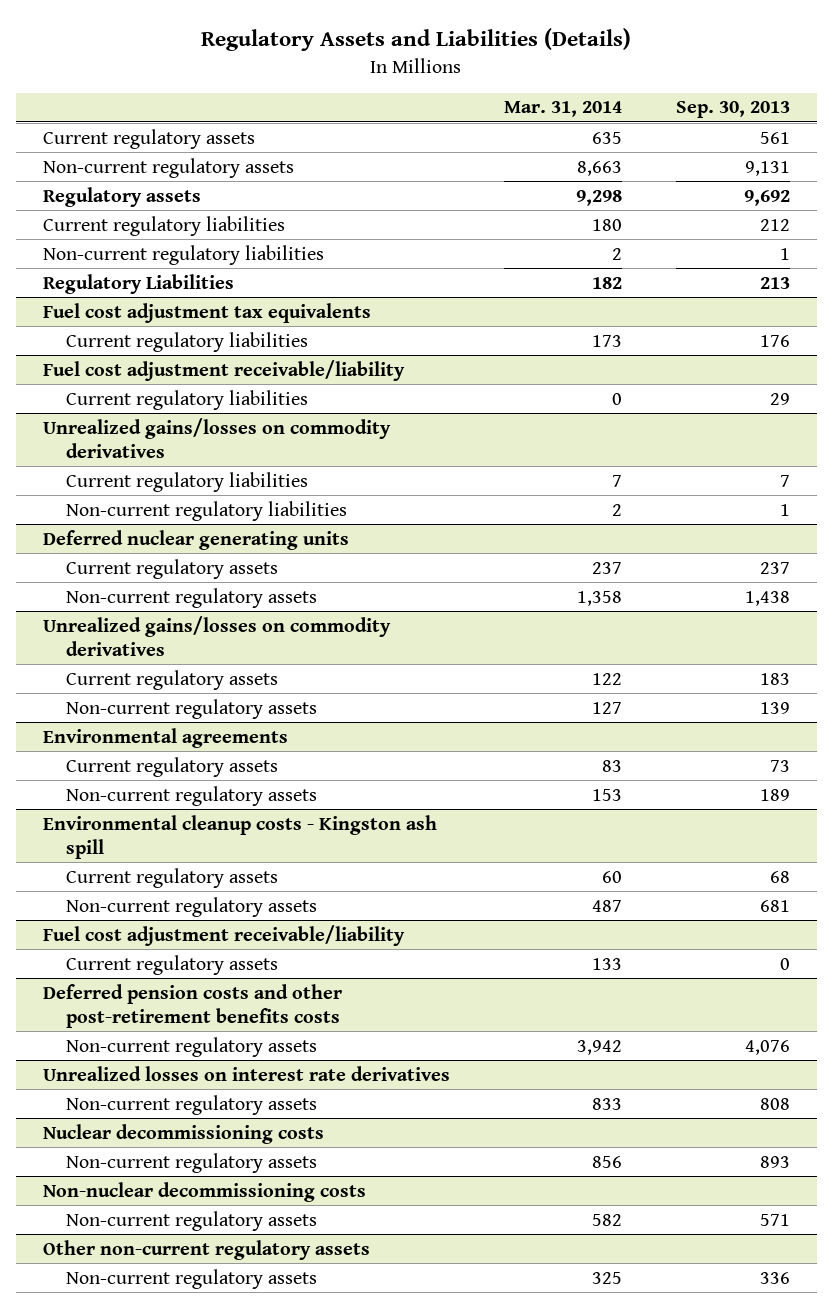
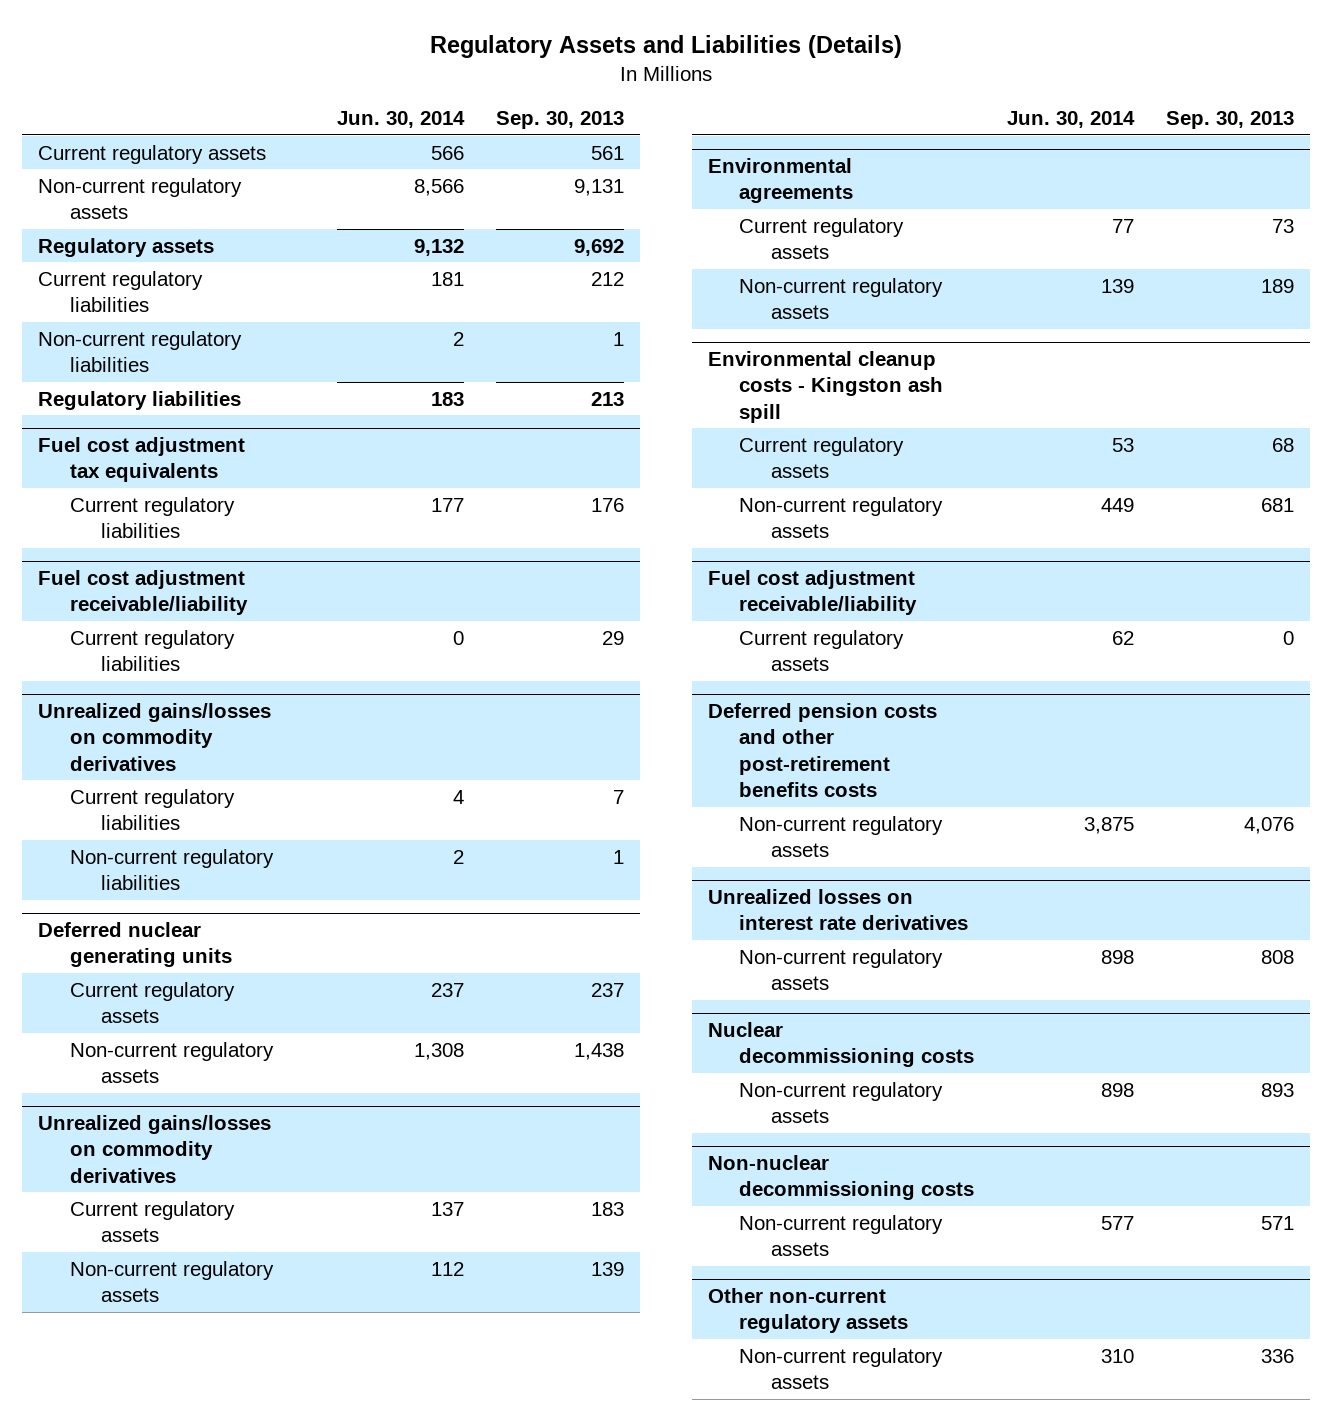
- | Mar. 31, 2014 | Sep. 30, 2013
+ | Jun. 30, 2014 | Sep. 30, 2013
- Regulatory Liabilities | 182 | 213
+ Regulatory liabilities | 183 | 213

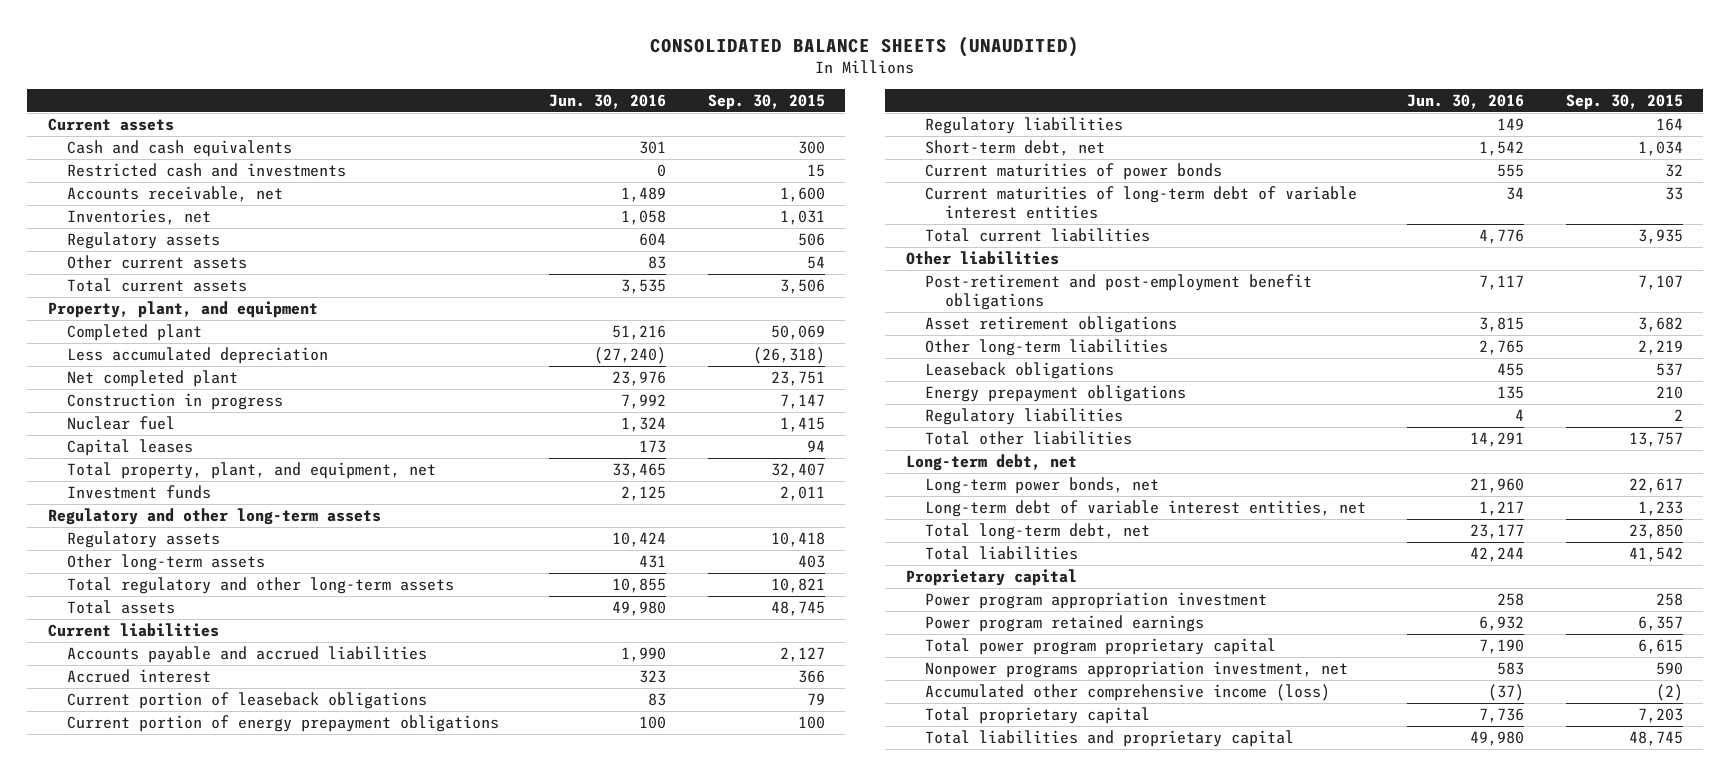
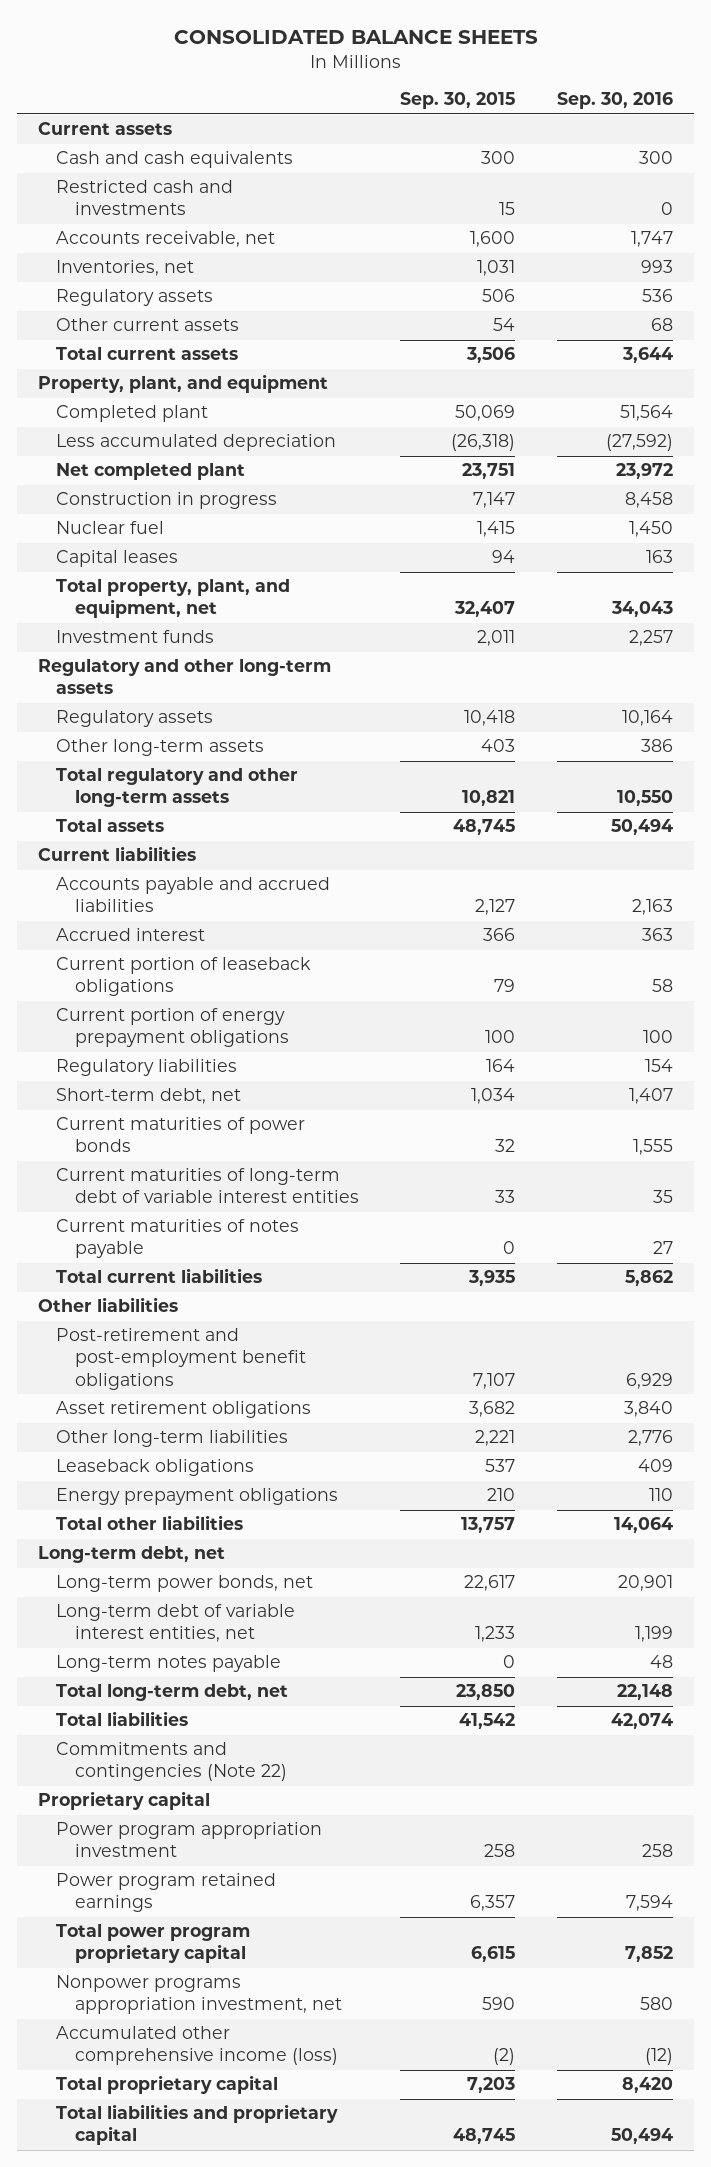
- CONSOLIDATED BALANCE SHEETS (UNAUDITED)
+ CONSOLIDATED BALANCE SHEETS
- | Jun. 30, 2016 | Sep. 30, 2015
+ | Sep. 30, 2015 | Sep. 30, 2016
+ Current maturities of notes payable | 0 | 27
- Other long-term liabilities | 2,765 | 2,219
+ Other long-term liabilities | 2,221 | 2,776
- Regulatory liabilities | 4 | 2
+ Long-term notes payable | 0 | 48
+ Commitments and contingencies (Note 22)

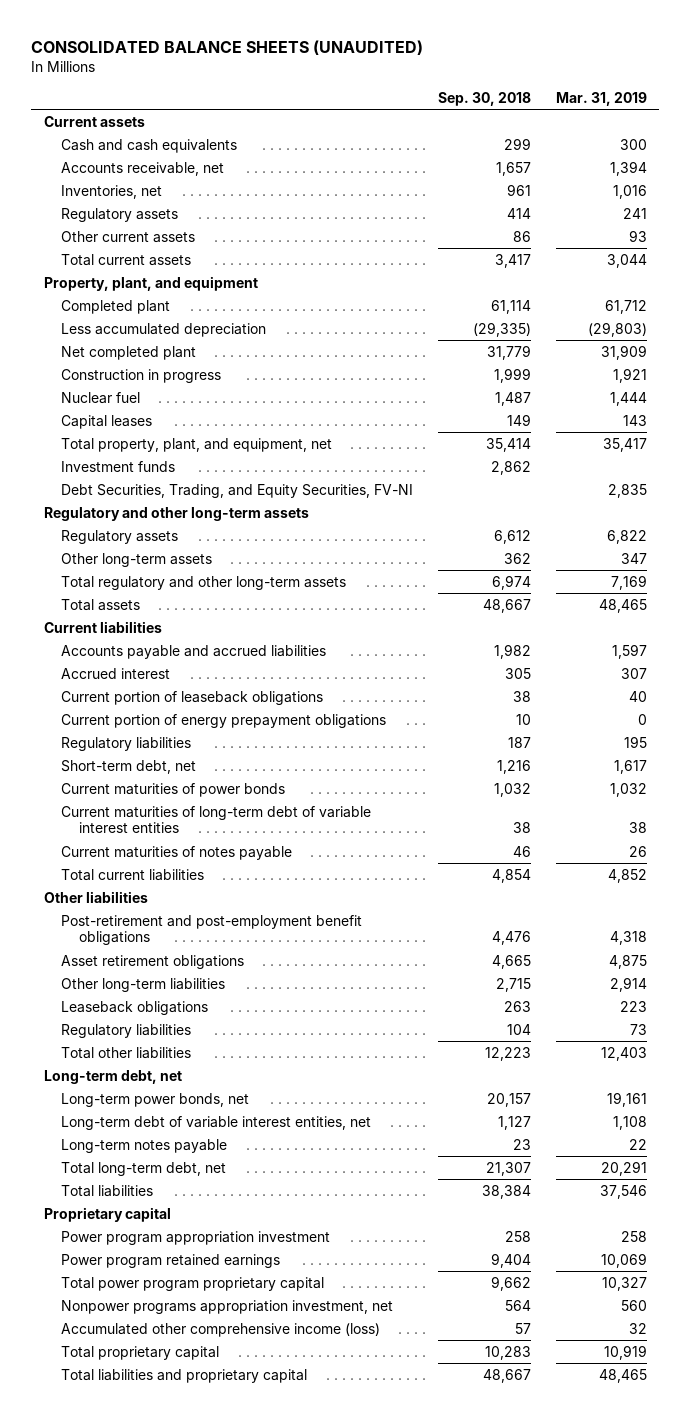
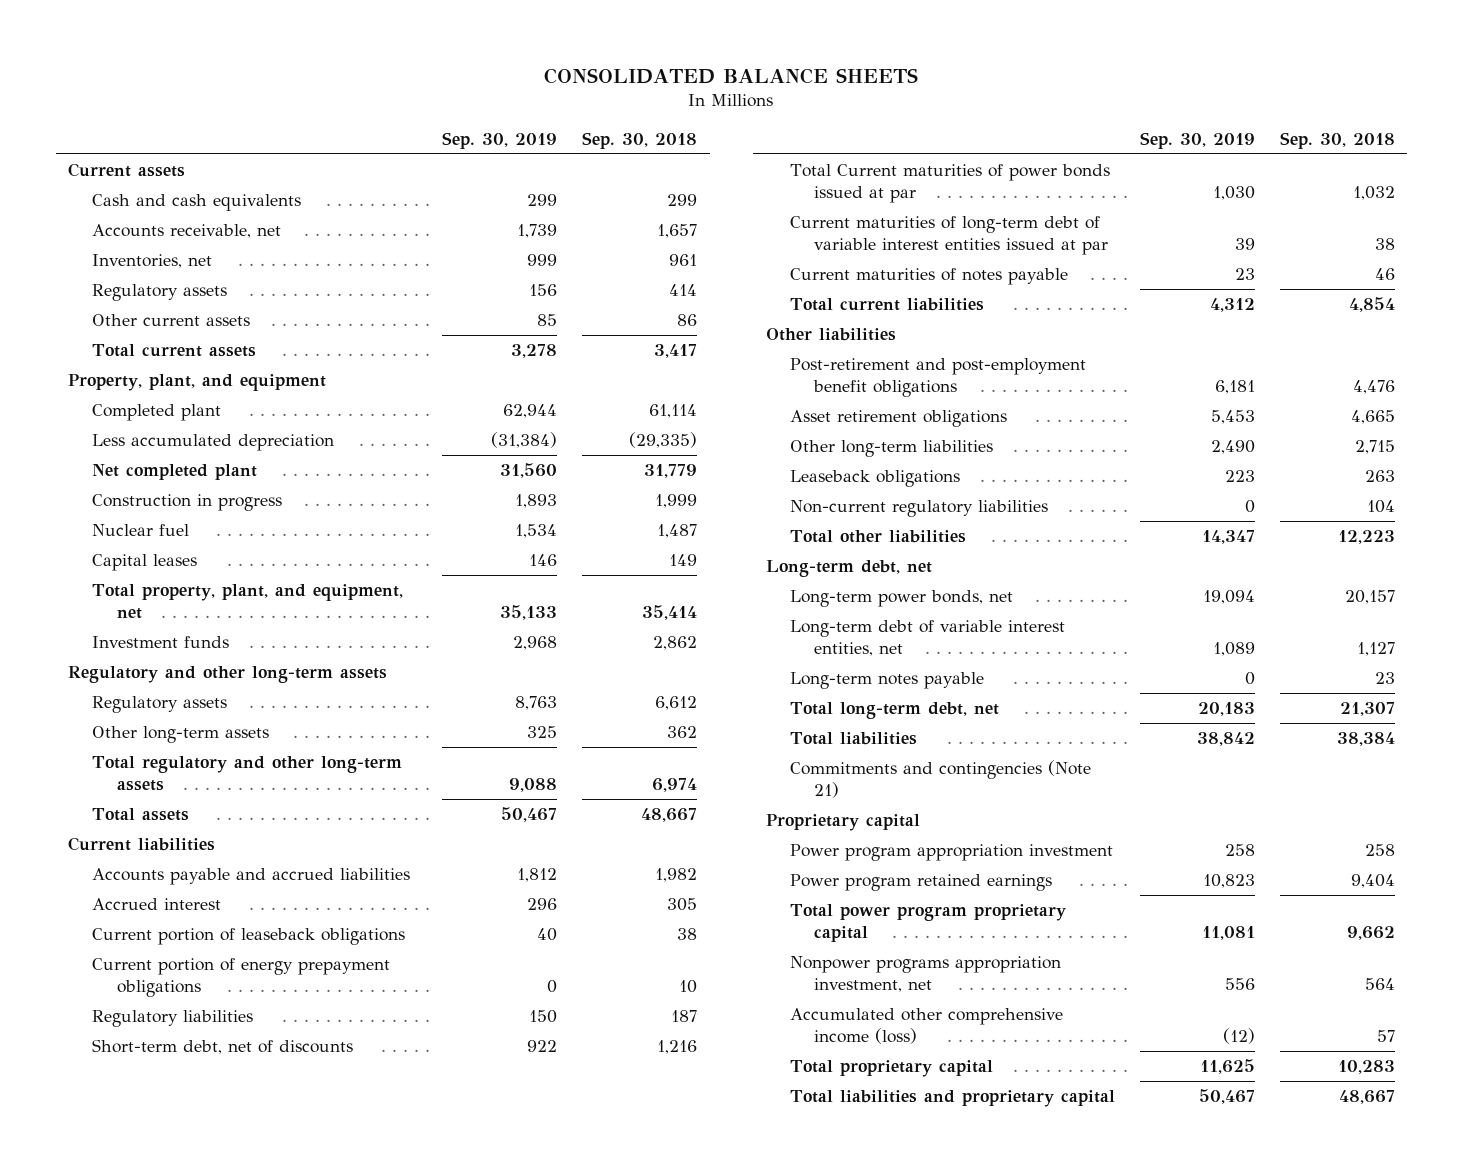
- CONSOLIDATED BALANCE SHEETS (UNAUDITED)
+ CONSOLIDATED BALANCE SHEETS
- | Sep. 30, 2018 | Mar. 31, 2019
+ | Sep. 30, 2019 | Sep. 30, 2018
- Debt Securities, Trading, and Equity Securities, FV-NI | | 2,835
- Short-term debt, net | 1,216 | 1,617
- Current maturities of power bonds | 1,032 | 1,032
- Current maturities of long-term debt of variable interest entities | 38 | 38
+ Short-term debt, net of discounts | 922 | 1,216
+ Total Current maturities of power bonds issued at par | 1,030 | 1,032
+ Current maturities of long-term debt of variable interest entities issued at par | 39 | 38
- Regulatory liabilities | 104 | 73
+ Non-current regulatory liabilities | 0 | 104
+ Commitments and contingencies (Note 21)

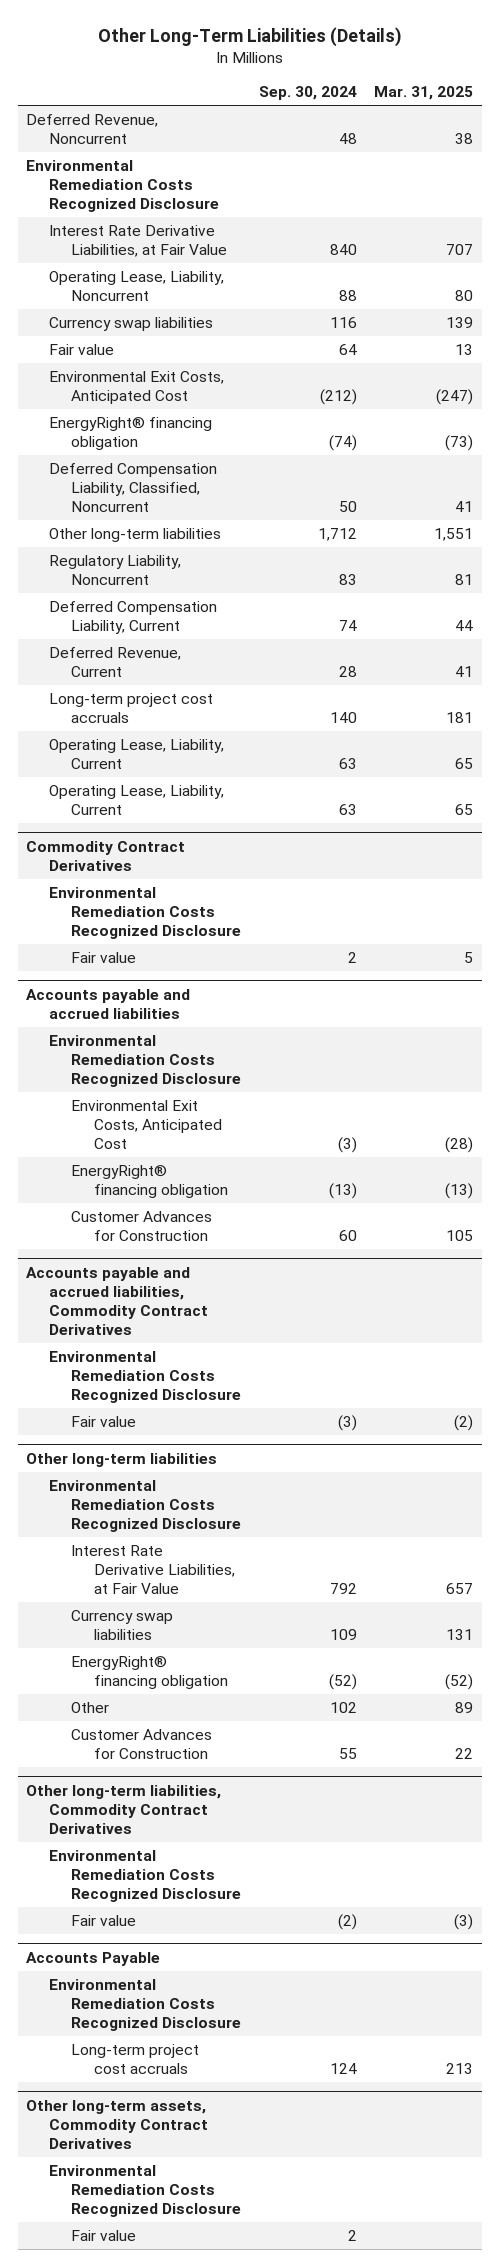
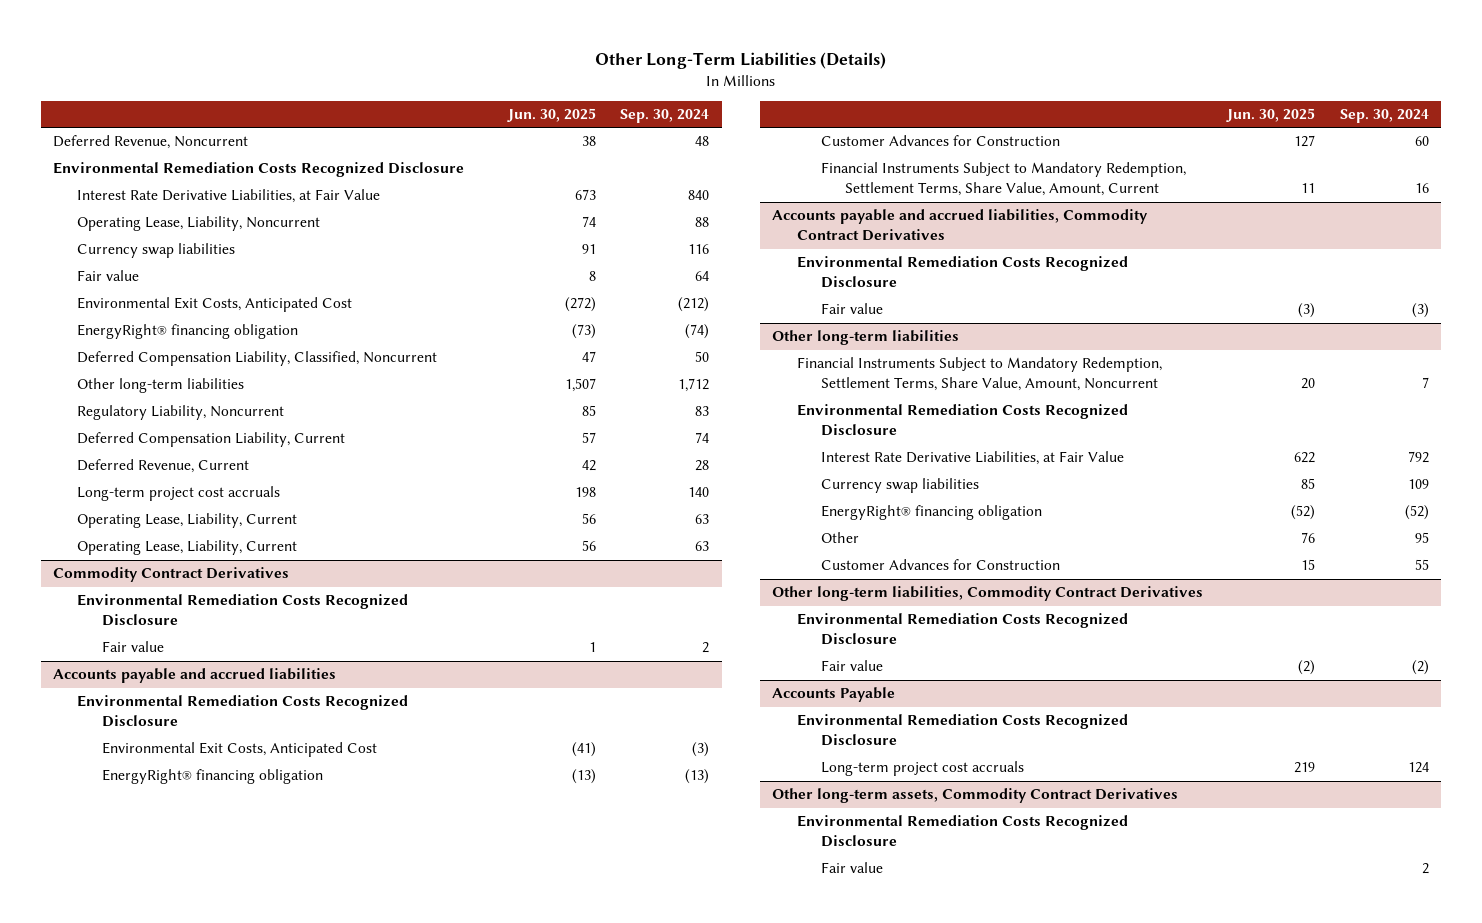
- | Sep. 30, 2024 | Mar. 31, 2025
+ | Jun. 30, 2025 | Sep. 30, 2024
@ Accounts payable and accrued liabilities
+ Financial Instruments Subject to Mandatory Redemption, Settlement Terms, Share Value, Amount, Current | 11 | 16
@ Other long-term liabilities
+ Financial Instruments Subject to Mandatory Redemption, Settlement Terms, Share Value, Amount, Noncurrent | 20 | 7
- Other | 102 | 89
+ Other | 76 | 95

